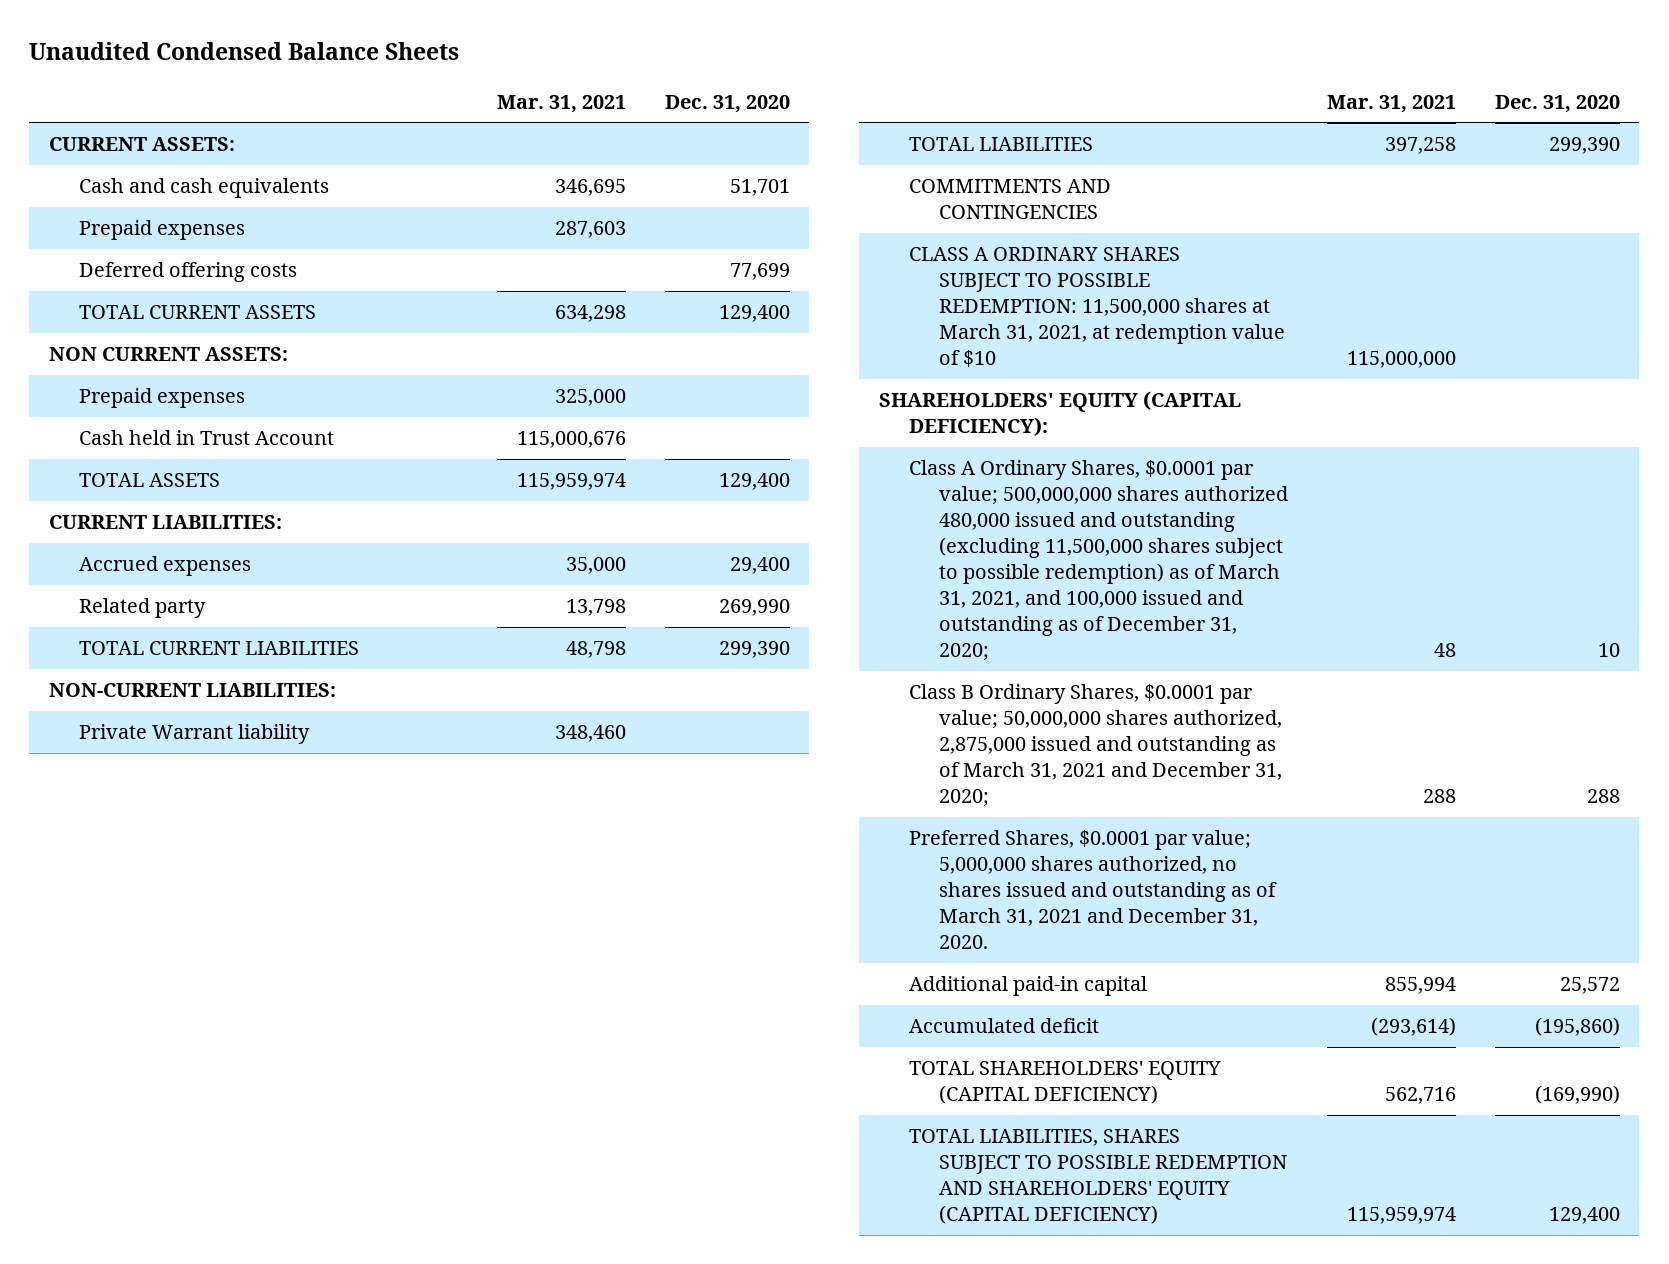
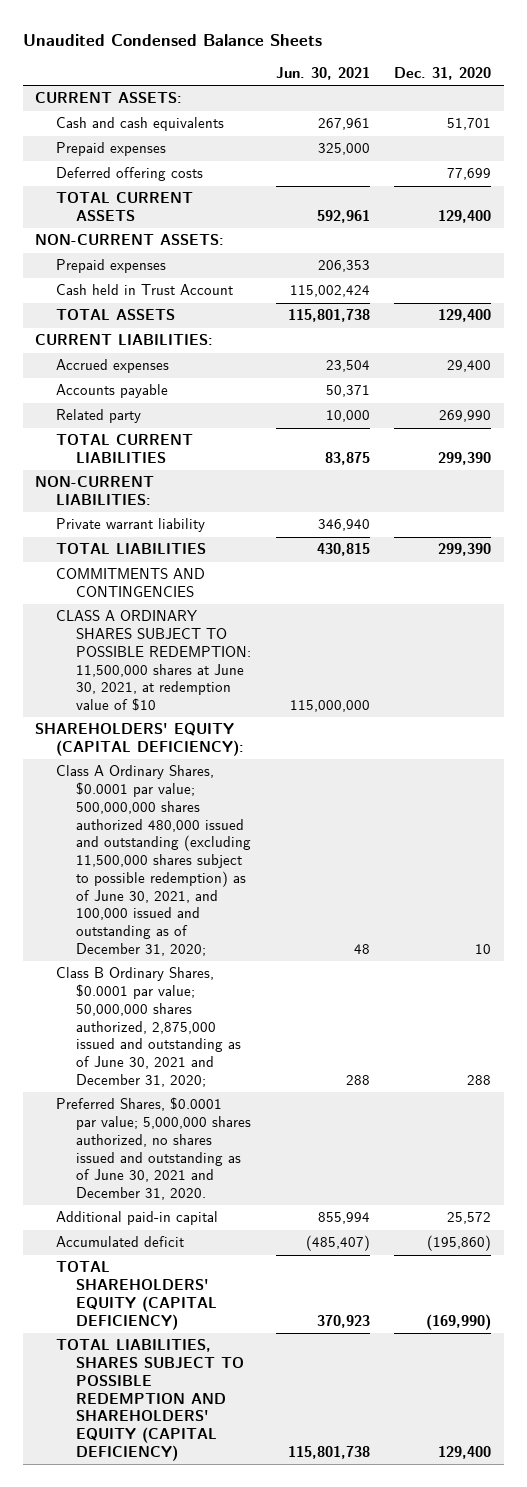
- | Mar. 31, 2021 | Dec. 31, 2020
+ | Jun. 30, 2021 | Dec. 31, 2020
- NON CURRENT ASSETS:
+ NON-CURRENT ASSETS:
+ Accounts payable | 50,371 |
- Private Warrant liability | 348,460 |
+ Private warrant liability | 346,940 |
- CLASS A ORDINARY SHARES SUBJECT TO POSSIBLE REDEMPTION: 11,500,000 shares at March 31, 2021, at redemption value of $10 | 115,000,000 |
+ CLASS A ORDINARY SHARES SUBJECT TO POSSIBLE REDEMPTION: 11,500,000 shares at June 30, 2021, at redemption value of $10 | 115,000,000 |
- Class A Ordinary Shares, $0.0001 par value; 500,000,000 shares authorized 480,000 issued and outstanding (excluding 11,500,000 shares subject to possible redemption) as of March 31, 2021, and 100,000 issued and outstanding as of December 31, 2020; | 48 | 10
- Class B Ordinary Shares, $0.0001 par value; 50,000,000 shares authorized, 2,875,000 issued and outstanding as of March 31, 2021 and December 31, 2020; | 288 | 288
- Preferred Shares, $0.0001 par value; 5,000,000 shares authorized, no shares issued and outstanding as of March 31, 2021 and December 31, 2020.
+ Class A Ordinary Shares, $0.0001 par value; 500,000,000 shares authorized 480,000 issued and outstanding (excluding 11,500,000 shares subject to possible redemption) as of June 30, 2021, and 100,000 issued and outstanding as of December 31, 2020; | 48 | 10
+ Class B Ordinary Shares, $0.0001 par value; 50,000,000 shares authorized, 2,875,000 issued and outstanding as of June 30, 2021 and December 31, 2020; | 288 | 288
+ Preferred Shares, $0.0001 par value; 5,000,000 shares authorized, no shares issued and outstanding as of June 30, 2021 and December 31, 2020.

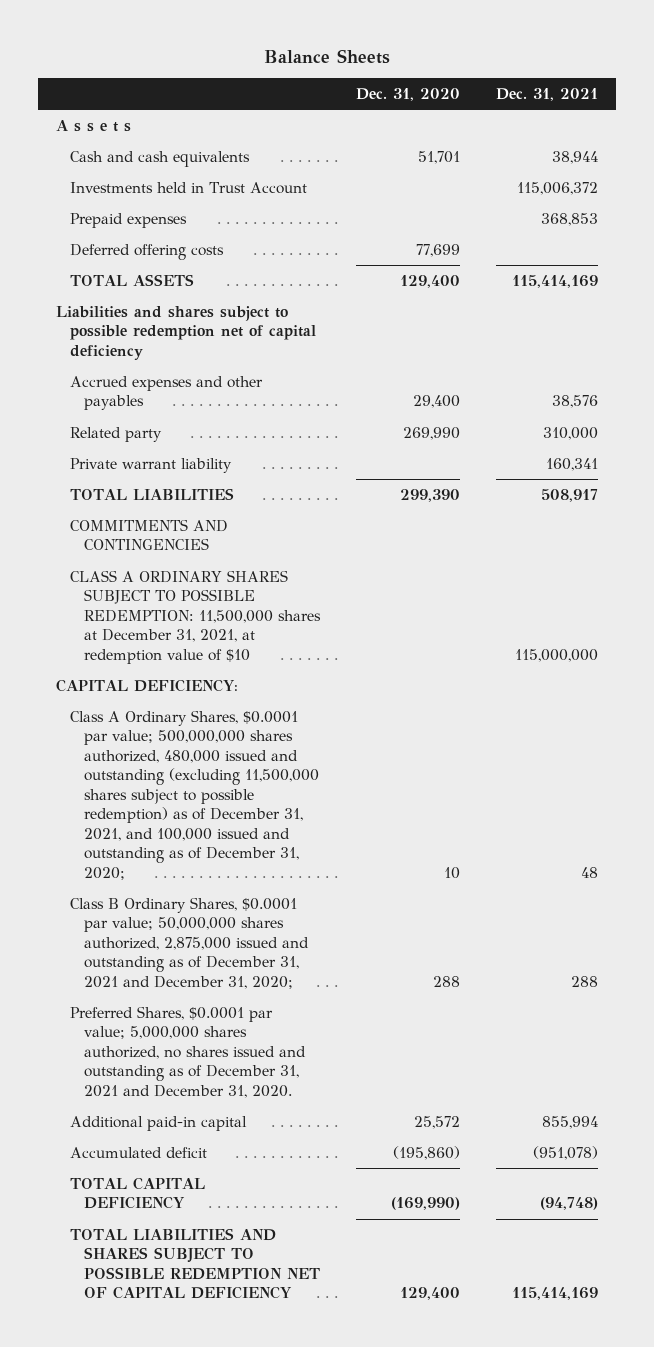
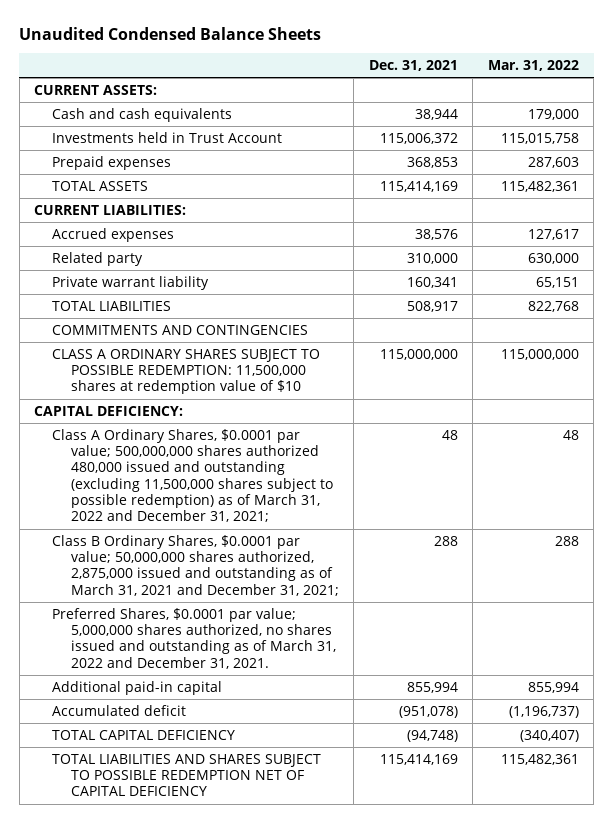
- Balance Sheets
+ Unaudited Condensed Balance Sheets
- | Dec. 31, 2020 | Dec. 31, 2021
+ | Dec. 31, 2021 | Mar. 31, 2022
- A s s e t s
+ CURRENT ASSETS:
- Deferred offering costs | 77,699 |
- Liabilities and shares subject to possible redemption net of capital deficiency
- Accrued expenses and other payables | 29,400 | 38,576
+ CURRENT LIABILITIES:
+ Accrued expenses | 38,576 | 127,617
- CLASS A ORDINARY SHARES SUBJECT TO POSSIBLE REDEMPTION: 11,500,000 shares at December 31, 2021, at redemption value of $10 | | 115,000,000
+ CLASS A ORDINARY SHARES SUBJECT TO POSSIBLE REDEMPTION: 11,500,000 shares at redemption value of $10 | 115,000,000 | 115,000,000
- Class A Ordinary Shares, $0.0001 par value; 500,000,000 shares authorized, 480,000 issued and outstanding (excluding 11,500,000 shares subject to possible redemption) as of December 31, 2021, and 100,000 issued and outstanding as of December 31, 2020; | 10 | 48
- Class B Ordinary Shares, $0.0001 par value; 50,000,000 shares authorized, 2,875,000 issued and outstanding as of December 31, 2021 and December 31, 2020; | 288 | 288
- Preferred Shares, $0.0001 par value; 5,000,000 shares authorized, no shares issued and outstanding as of December 31, 2021 and December 31, 2020.
+ Class A Ordinary Shares, $0.0001 par value; 500,000,000 shares authorized 480,000 issued and outstanding (excluding 11,500,000 shares subject to possible redemption) as of March 31, 2022 and December 31, 2021; | 48 | 48
+ Class B Ordinary Shares, $0.0001 par value; 50,000,000 shares authorized, 2,875,000 issued and outstanding as of March 31, 2021 and December 31, 2021; | 288 | 288
+ Preferred Shares, $0.0001 par value; 5,000,000 shares authorized, no shares issued and outstanding as of March 31, 2022 and December 31, 2021.

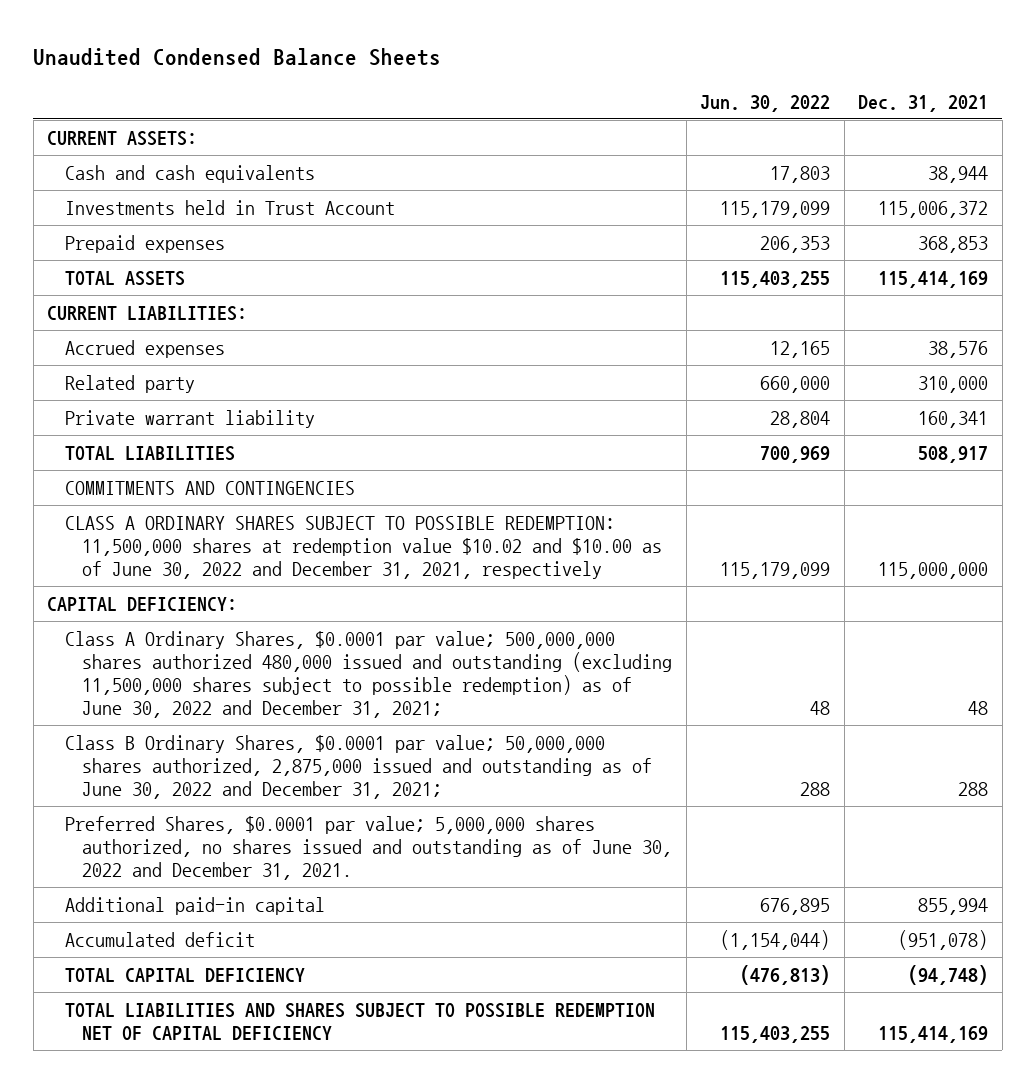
- | Dec. 31, 2021 | Mar. 31, 2022
+ | Jun. 30, 2022 | Dec. 31, 2021
- CLASS A ORDINARY SHARES SUBJECT TO POSSIBLE REDEMPTION: 11,500,000 shares at redemption value of $10 | 115,000,000 | 115,000,000
+ CLASS A ORDINARY SHARES SUBJECT TO POSSIBLE REDEMPTION: 11,500,000 shares at redemption value $10.02 and $10.00 as of June 30, 2022 and December 31, 2021, respectively | 115,179,099 | 115,000,000
- Class A Ordinary Shares, $0.0001 par value; 500,000,000 shares authorized 480,000 issued and outstanding (excluding 11,500,000 shares subject to possible redemption) as of March 31, 2022 and December 31, 2021; | 48 | 48
- Class B Ordinary Shares, $0.0001 par value; 50,000,000 shares authorized, 2,875,000 issued and outstanding as of March 31, 2021 and December 31, 2021; | 288 | 288
- Preferred Shares, $0.0001 par value; 5,000,000 shares authorized, no shares issued and outstanding as of March 31, 2022 and December 31, 2021.
+ Class A Ordinary Shares, $0.0001 par value; 500,000,000 shares authorized 480,000 issued and outstanding (excluding 11,500,000 shares subject to possible redemption) as of June 30, 2022 and December 31, 2021; | 48 | 48
+ Class B Ordinary Shares, $0.0001 par value; 50,000,000 shares authorized, 2,875,000 issued and outstanding as of June 30, 2022 and December 31, 2021; | 288 | 288
+ Preferred Shares, $0.0001 par value; 5,000,000 shares authorized, no shares issued and outstanding as of June 30, 2022 and December 31, 2021.

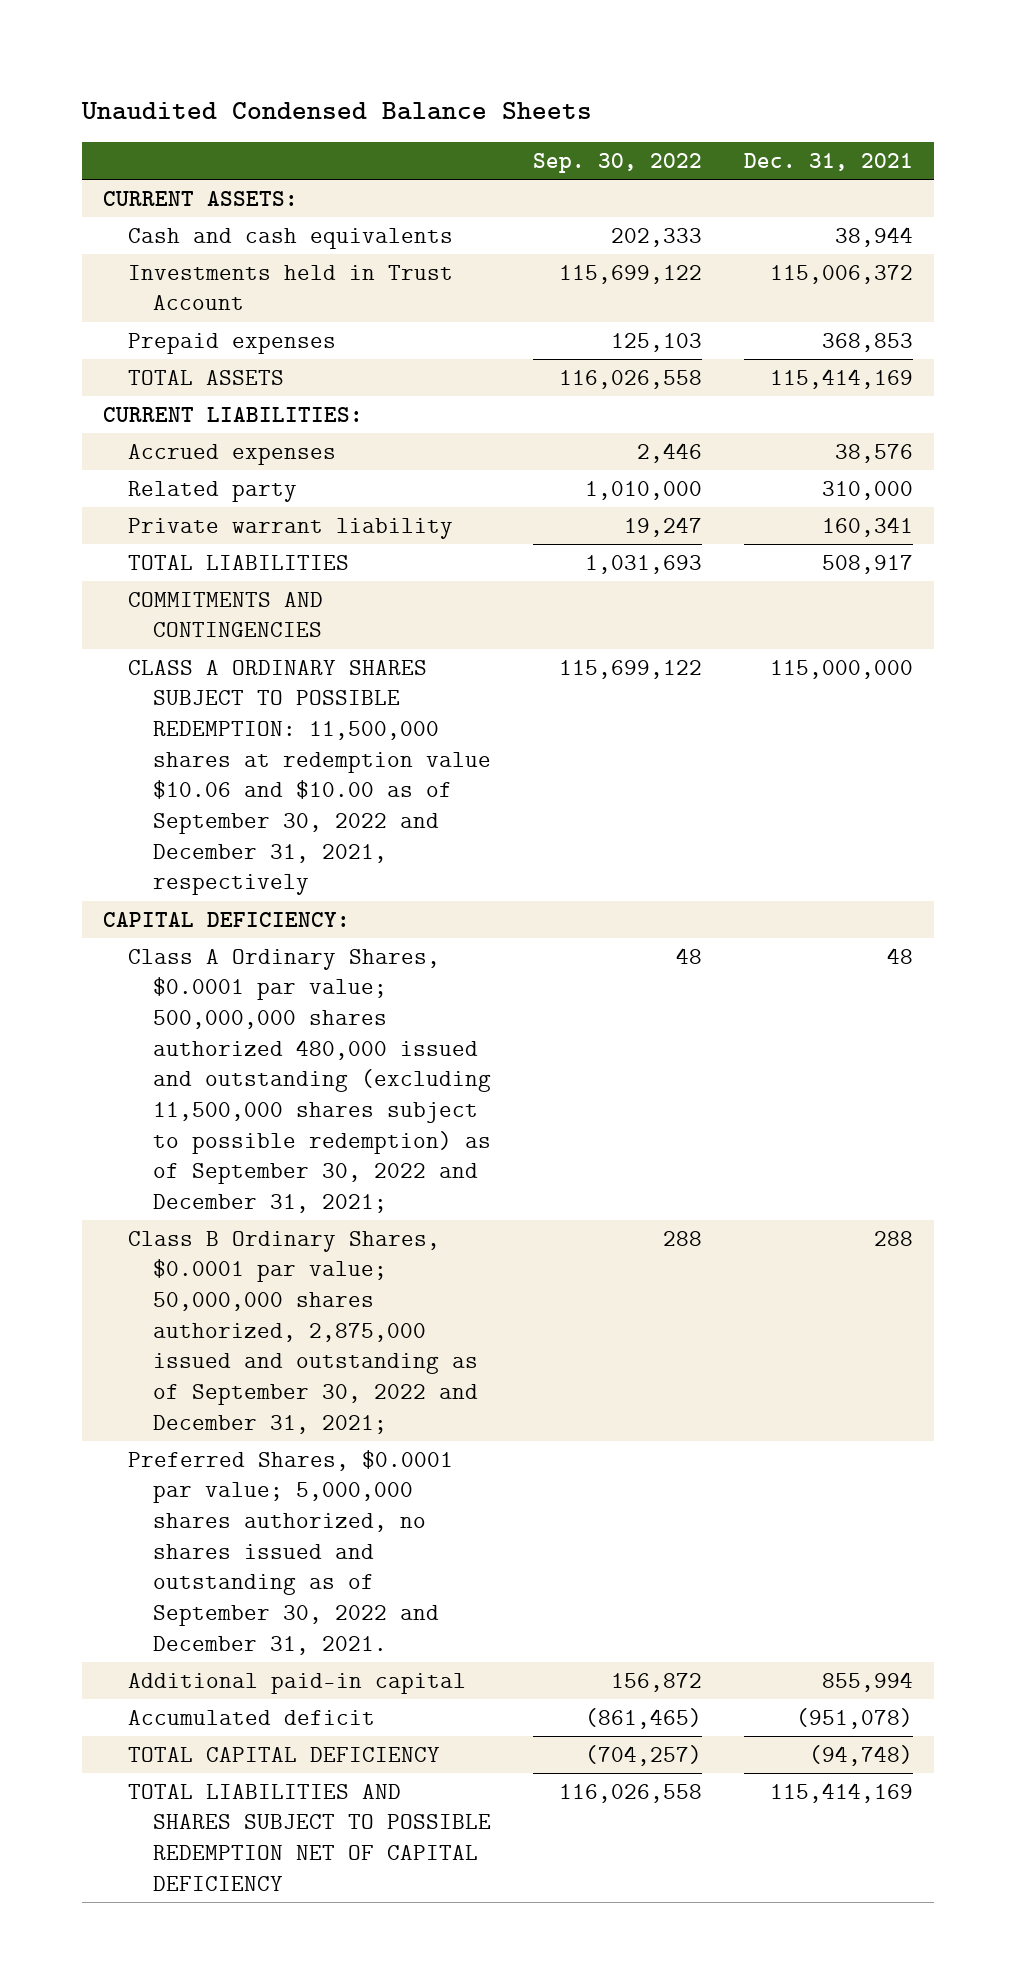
- | Jun. 30, 2022 | Dec. 31, 2021
+ | Sep. 30, 2022 | Dec. 31, 2021
- CLASS A ORDINARY SHARES SUBJECT TO POSSIBLE REDEMPTION: 11,500,000 shares at redemption value $10.02 and $10.00 as of June 30, 2022 and December 31, 2021, respectively | 115,179,099 | 115,000,000
+ CLASS A ORDINARY SHARES SUBJECT TO POSSIBLE REDEMPTION: 11,500,000 shares at redemption value $10.06 and $10.00 as of September 30, 2022 and December 31, 2021, respectively | 115,699,122 | 115,000,000
- Class A Ordinary Shares, $0.0001 par value; 500,000,000 shares authorized 480,000 issued and outstanding (excluding 11,500,000 shares subject to possible redemption) as of June 30, 2022 and December 31, 2021; | 48 | 48
- Class B Ordinary Shares, $0.0001 par value; 50,000,000 shares authorized, 2,875,000 issued and outstanding as of June 30, 2022 and December 31, 2021; | 288 | 288
- Preferred Shares, $0.0001 par value; 5,000,000 shares authorized, no shares issued and outstanding as of June 30, 2022 and December 31, 2021.
+ Class A Ordinary Shares, $0.0001 par value; 500,000,000 shares authorized 480,000 issued and outstanding (excluding 11,500,000 shares subject to possible redemption) as of September 30, 2022 and December 31, 2021; | 48 | 48
+ Class B Ordinary Shares, $0.0001 par value; 50,000,000 shares authorized, 2,875,000 issued and outstanding as of September 30, 2022 and December 31, 2021; | 288 | 288
+ Preferred Shares, $0.0001 par value; 5,000,000 shares authorized, no shares issued and outstanding as of September 30, 2022 and December 31, 2021.

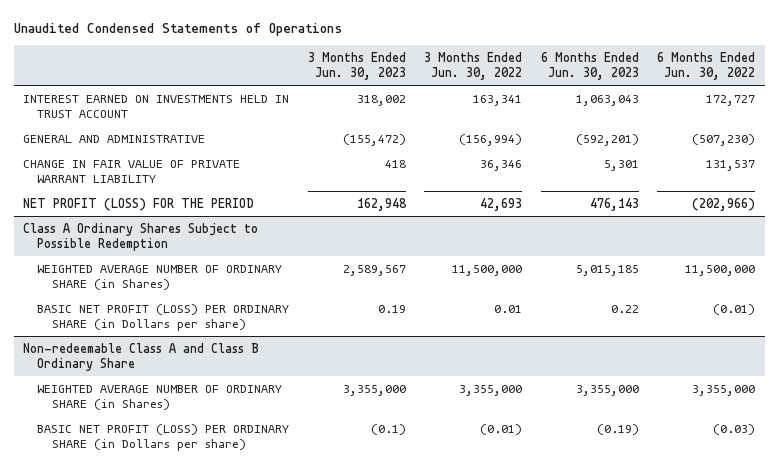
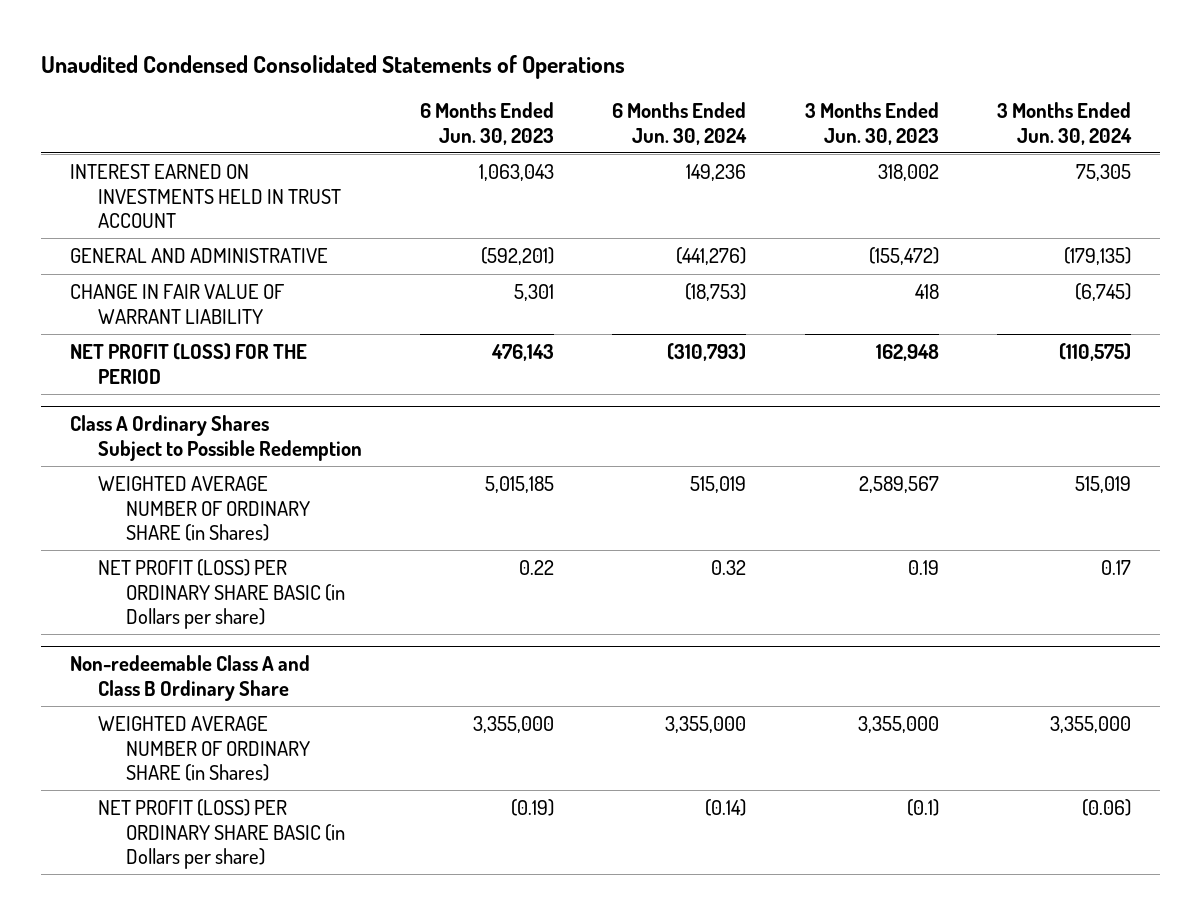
- Unaudited Condensed Statements of Operations
+ Unaudited Condensed Consolidated Statements of Operations
- | 3 Months Ended Jun. 30, 2023 | 3 Months Ended Jun. 30, 2022 | 6 Months Ended Jun. 30, 2023 | 6 Months Ended Jun. 30, 2022
+ | 6 Months Ended Jun. 30, 2023 | 6 Months Ended Jun. 30, 2024 | 3 Months Ended Jun. 30, 2023 | 3 Months Ended Jun. 30, 2024
- CHANGE IN FAIR VALUE OF PRIVATE WARRANT LIABILITY | 418 | 36,346 | 5,301 | 131,537
+ CHANGE IN FAIR VALUE OF WARRANT LIABILITY | 5,301 | (18,753) | 418 | (6,745)
@ Class A Ordinary Shares Subject to Possible Redemption
- BASIC NET PROFIT (LOSS) PER ORDINARY SHARE (in Dollars per share) | 0.19 | 0.01 | 0.22 | (0.01)
+ NET PROFIT (LOSS) PER ORDINARY SHARE BASIC (in Dollars per share) | 0.22 | 0.32 | 0.19 | 0.17
@ Non-redeemable Class A and Class B Ordinary Share
- BASIC NET PROFIT (LOSS) PER ORDINARY SHARE (in Dollars per share) | (0.1) | (0.01) | (0.19) | (0.03)
+ NET PROFIT (LOSS) PER ORDINARY SHARE BASIC (in Dollars per share) | (0.19) | (0.14) | (0.1) | (0.06)

